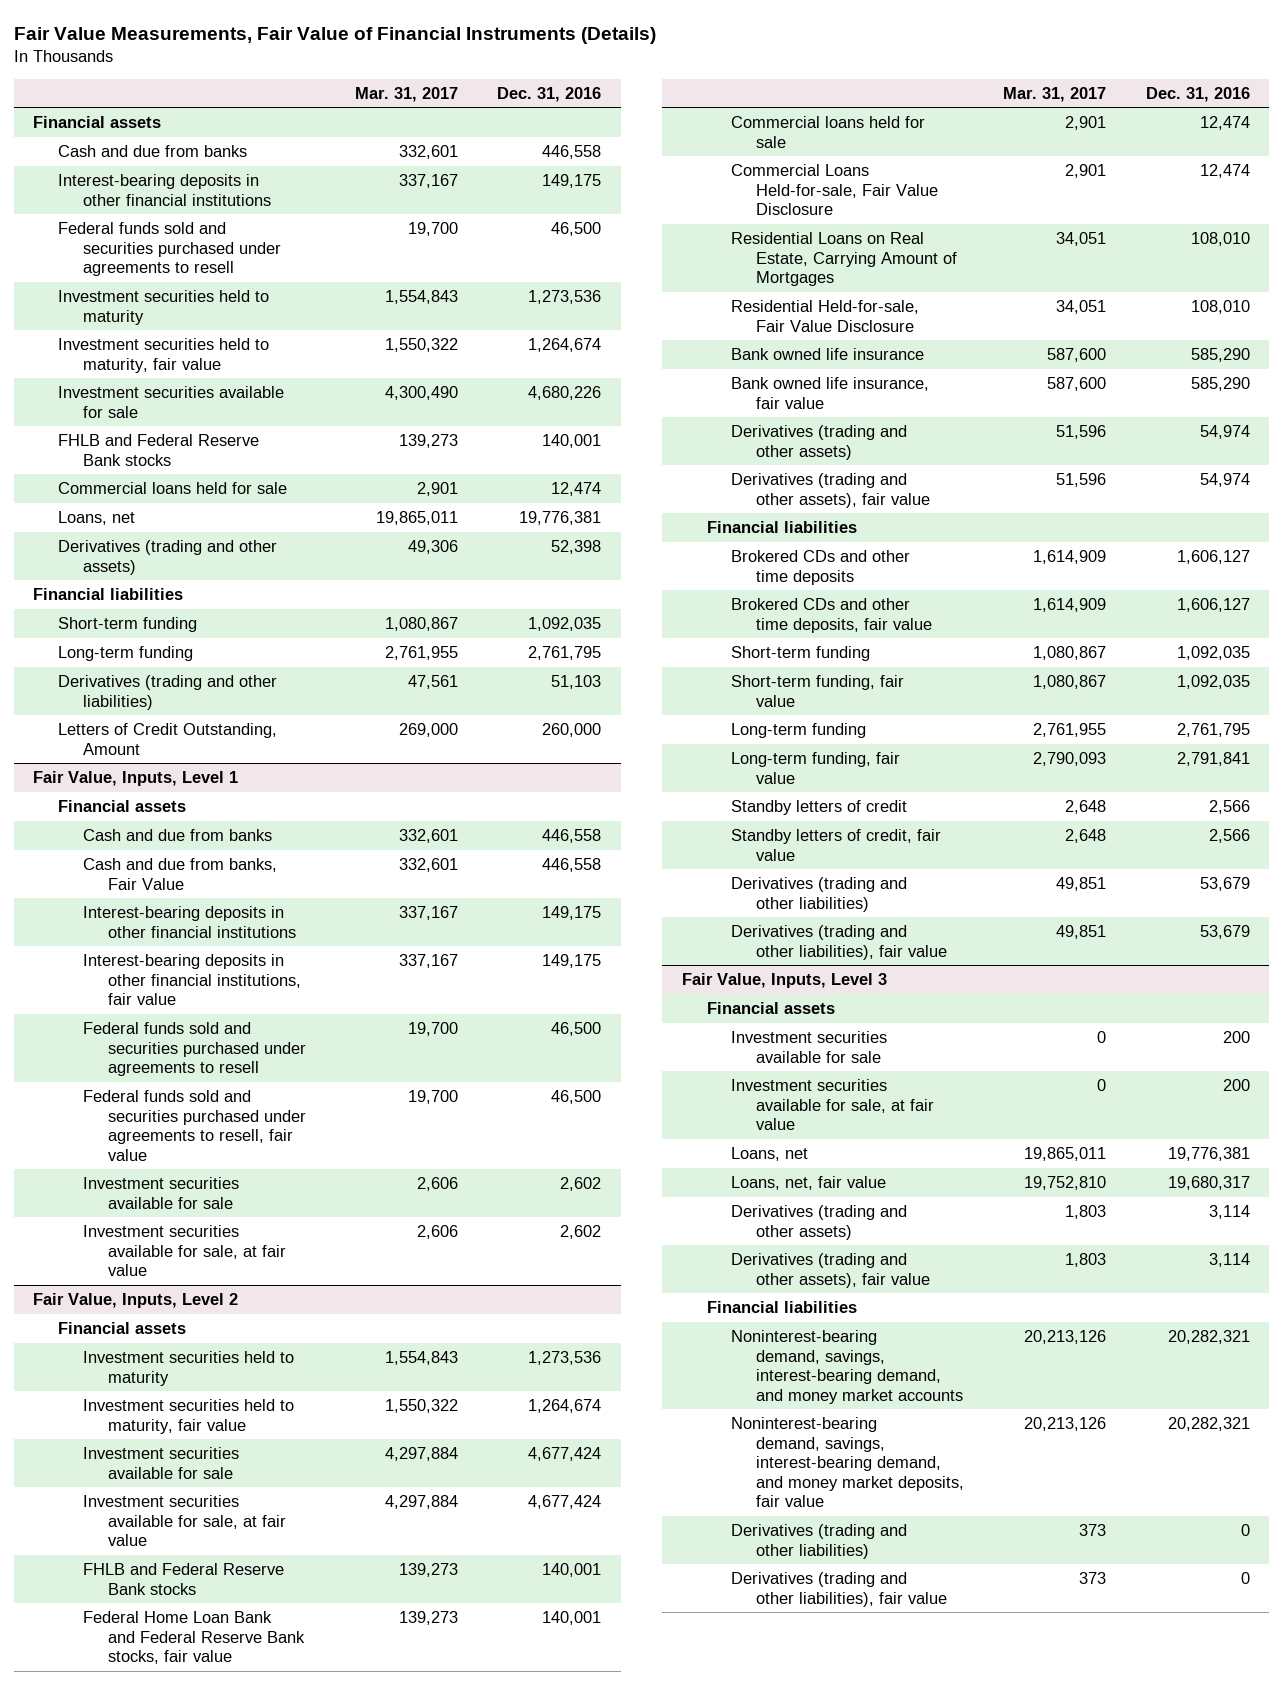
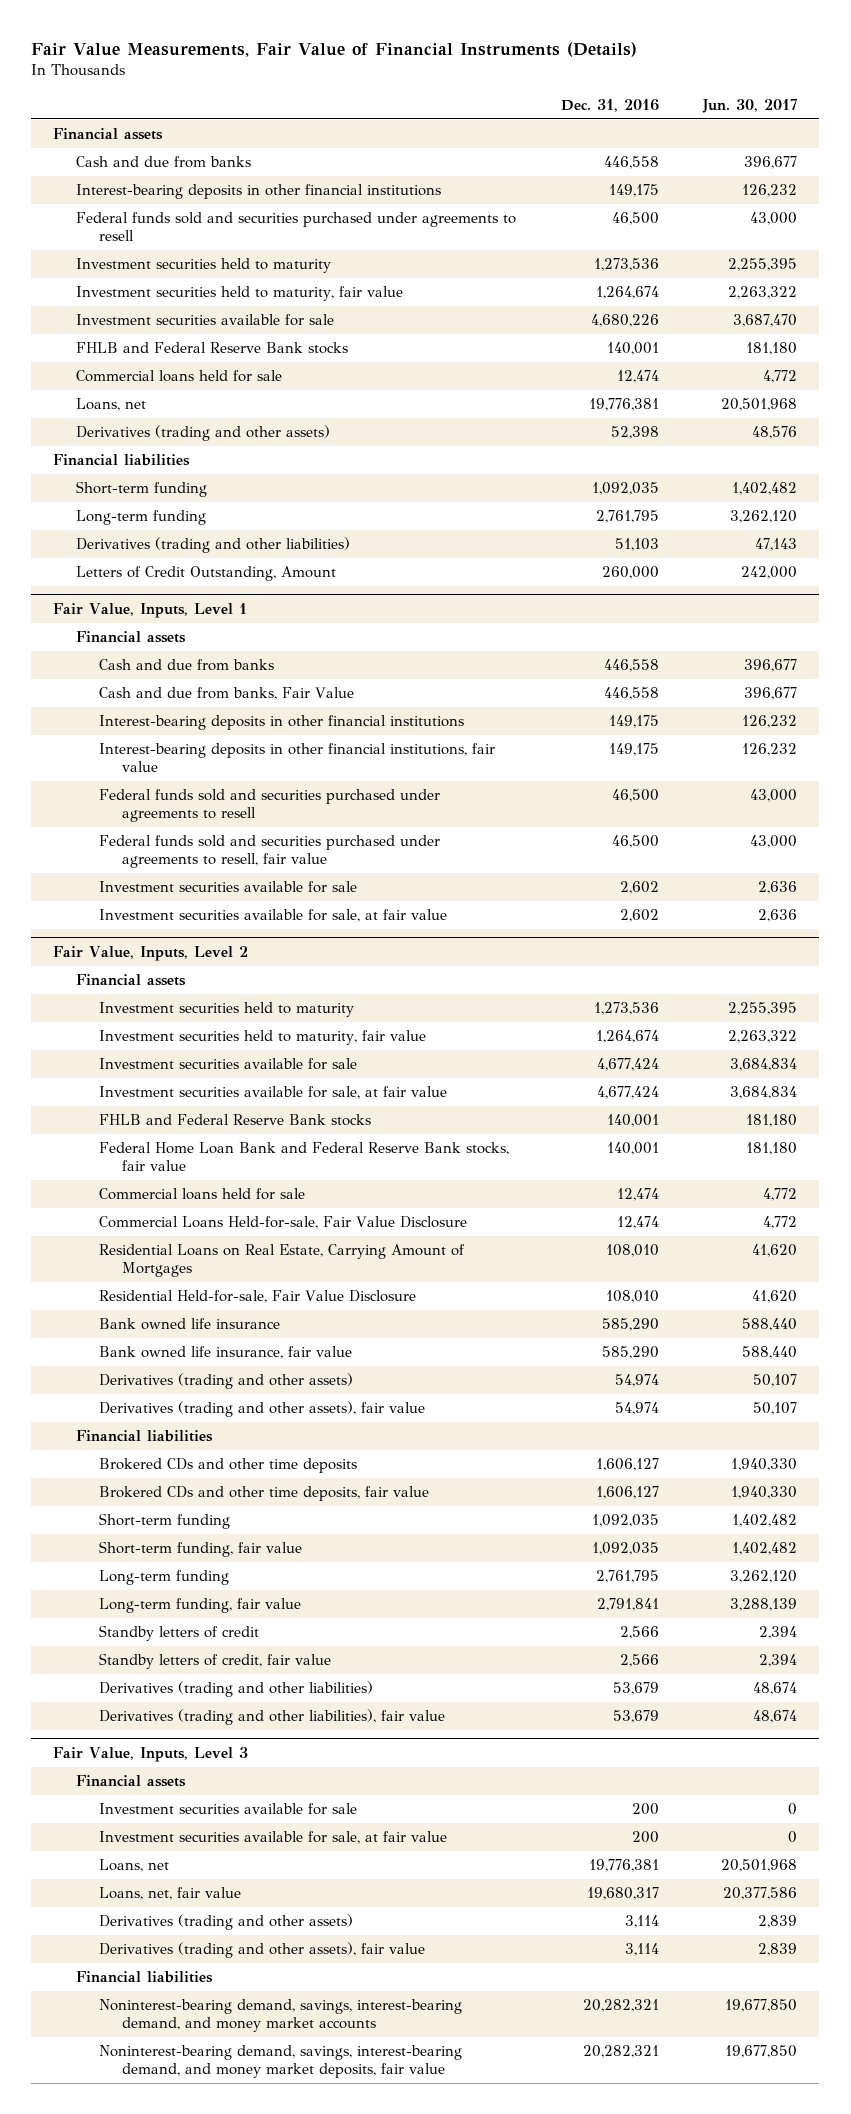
- | Mar. 31, 2017 | Dec. 31, 2016
+ | Dec. 31, 2016 | Jun. 30, 2017
@ Fair Value, Inputs, Level 3
- Derivatives (trading and other liabilities) | 373 | 0
- Derivatives (trading and other liabilities), fair value | 373 | 0

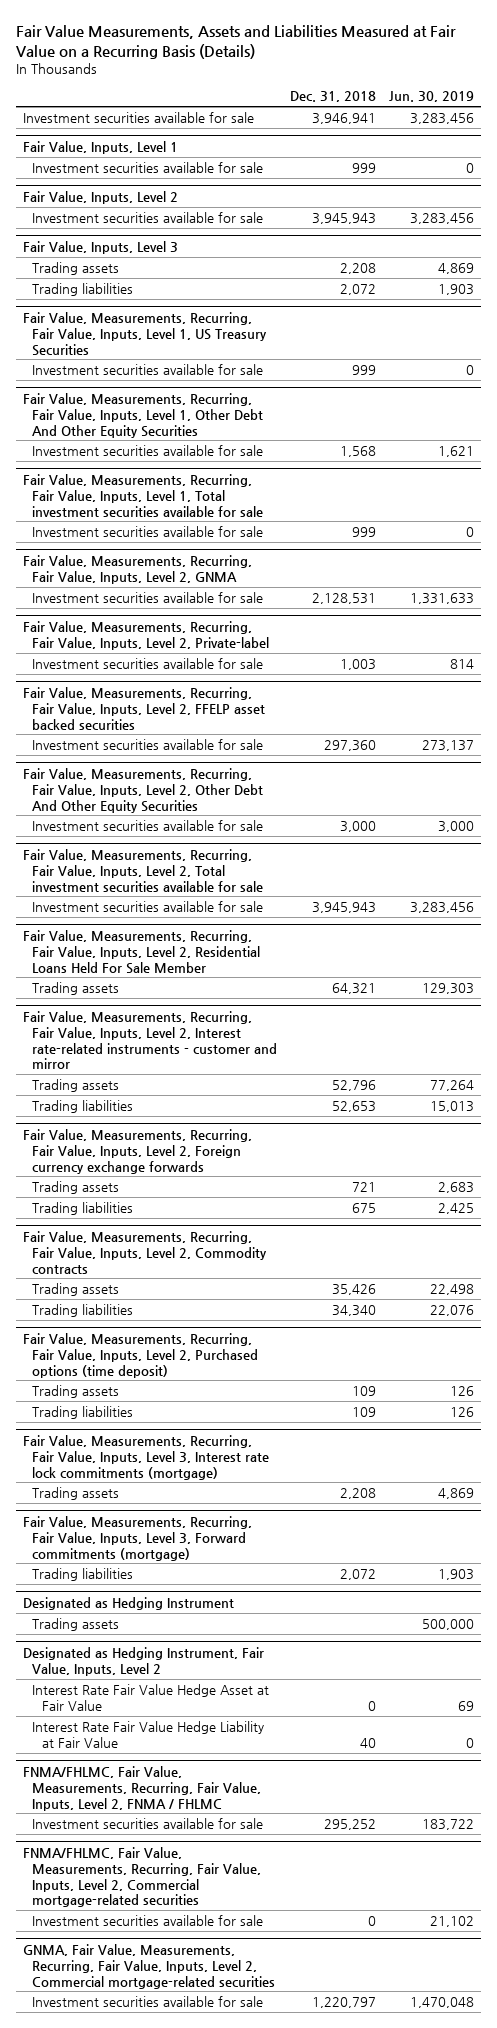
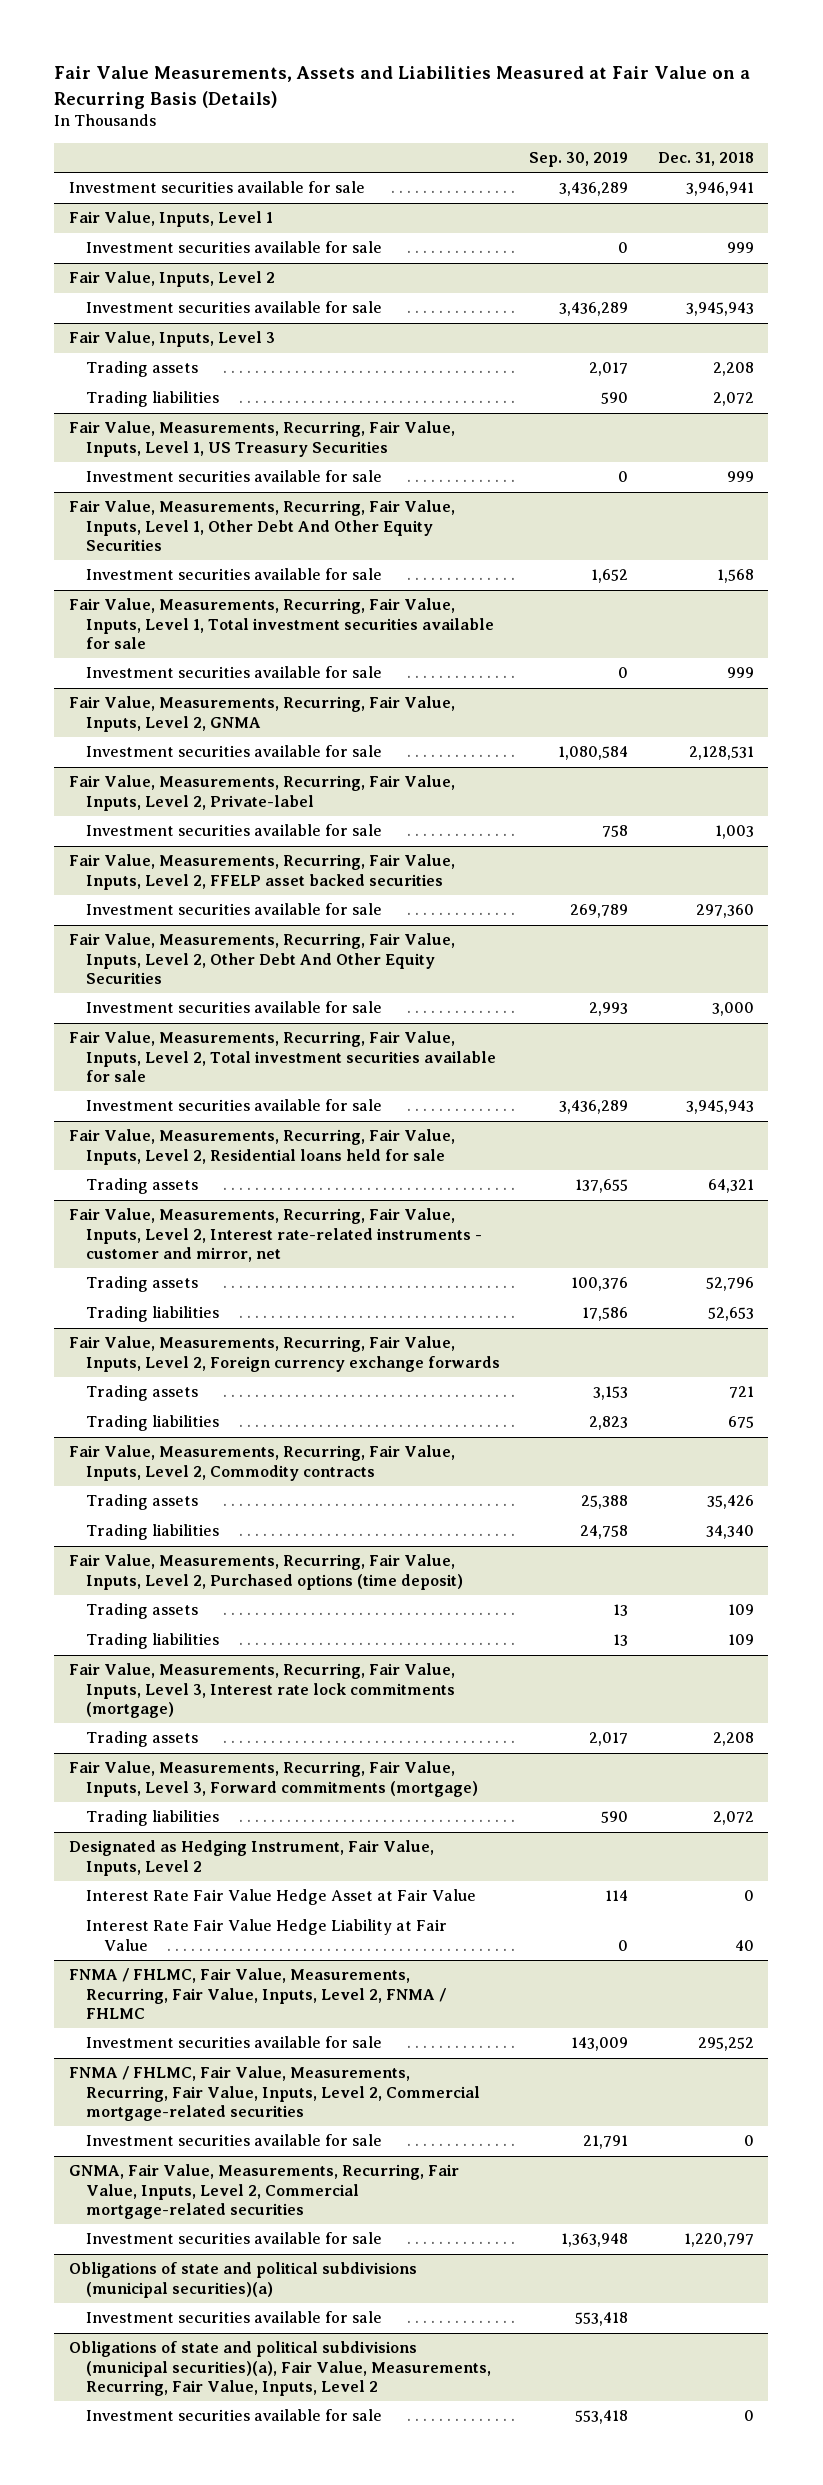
- | Dec. 31, 2018 | Jun. 30, 2019
+ | Sep. 30, 2019 | Dec. 31, 2018
- Fair Value, Measurements, Recurring, Fair Value, Inputs, Level 2, Residential Loans Held For Sale Member
+ Fair Value, Measurements, Recurring, Fair Value, Inputs, Level 2, Residential loans held for sale
- Fair Value, Measurements, Recurring, Fair Value, Inputs, Level 2, Interest rate-related instruments - customer and mirror
+ Fair Value, Measurements, Recurring, Fair Value, Inputs, Level 2, Interest rate-related instruments - customer and mirror, net
- Designated as Hedging Instrument
- Trading assets | | 500,000
- FNMA/FHLMC, Fair Value, Measurements, Recurring, Fair Value, Inputs, Level 2, FNMA / FHLMC
+ FNMA / FHLMC, Fair Value, Measurements, Recurring, Fair Value, Inputs, Level 2, FNMA / FHLMC
- FNMA/FHLMC, Fair Value, Measurements, Recurring, Fair Value, Inputs, Level 2, Commercial mortgage-related securities
+ FNMA / FHLMC, Fair Value, Measurements, Recurring, Fair Value, Inputs, Level 2, Commercial mortgage-related securities
+ Obligations of state and political subdivisions (municipal securities)(a)
+ Investment securities available for sale | 553,418 |
+ Obligations of state and political subdivisions (municipal securities)(a), Fair Value, Measurements, Recurring, Fair Value, Inputs, Level 2
+ Investment securities available for sale | 553,418 | 0

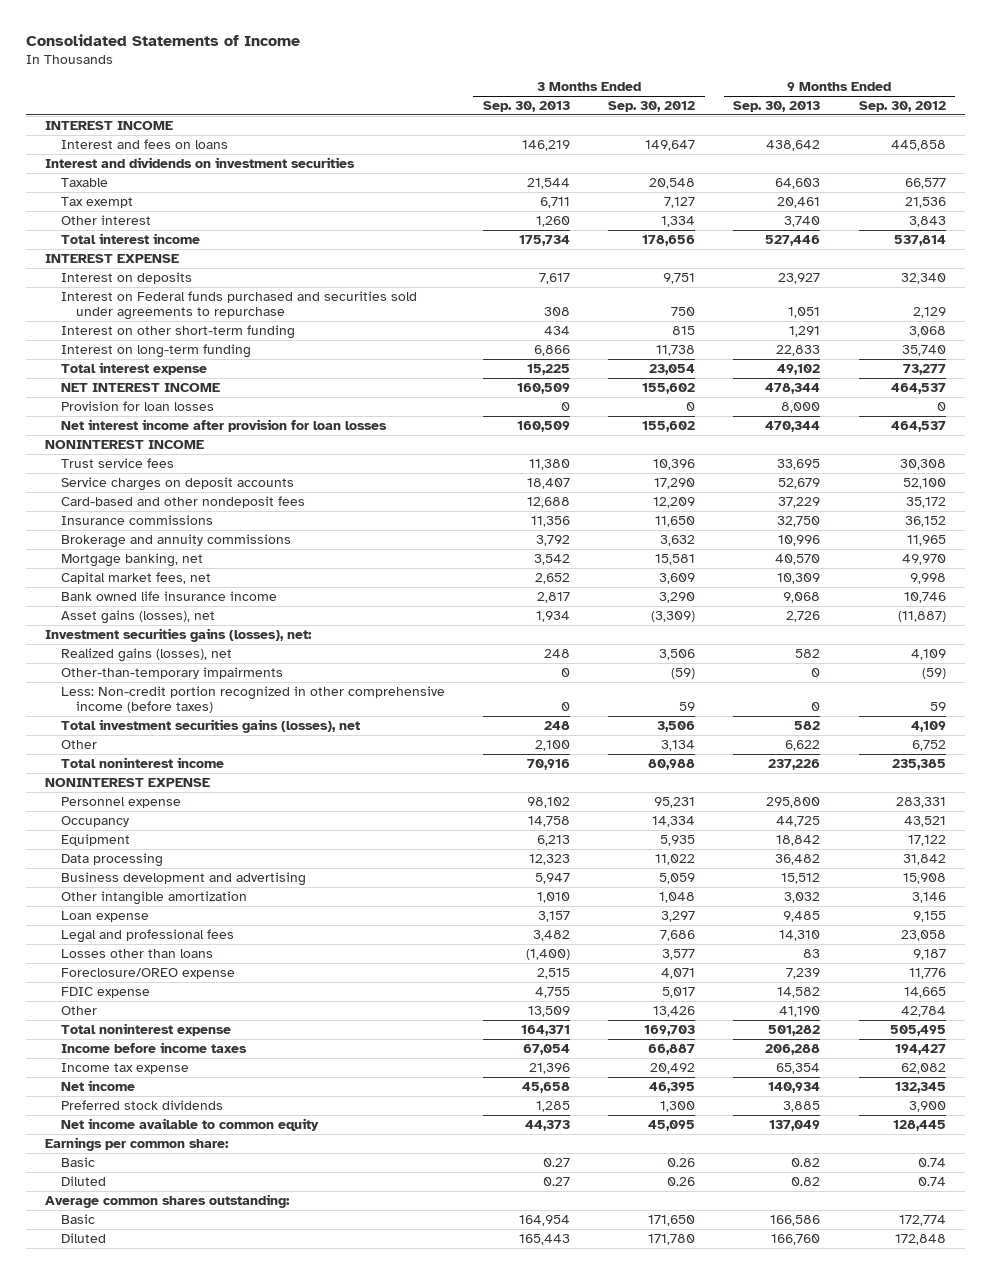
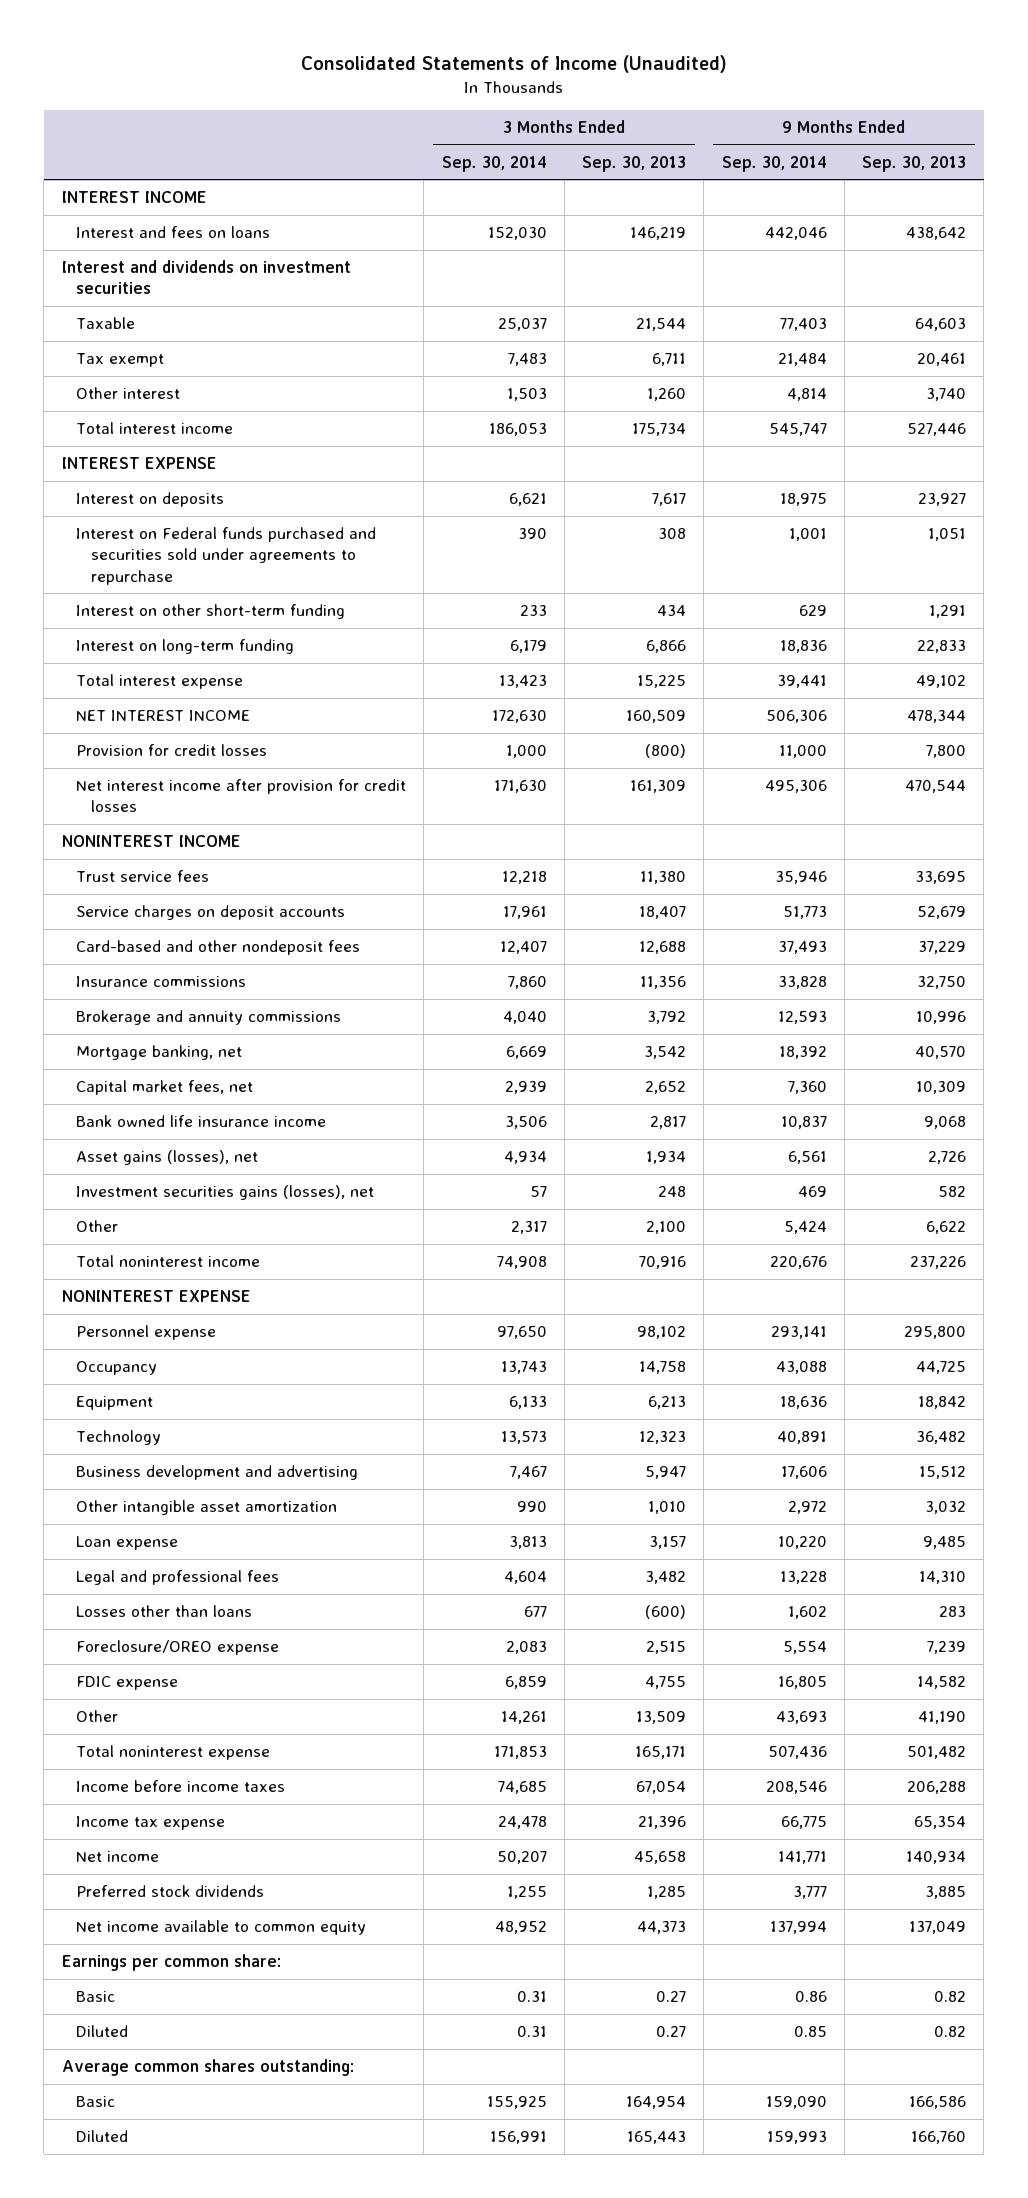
- Consolidated Statements of Income
+ Consolidated Statements of Income (Unaudited)
- | 3 Months Ended Sep. 30, 2013 | 3 Months Ended Sep. 30, 2012 | 9 Months Ended Sep. 30, 2013 | 9 Months Ended Sep. 30, 2012
+ | 3 Months Ended Sep. 30, 2014 | 3 Months Ended Sep. 30, 2013 | 9 Months Ended Sep. 30, 2014 | 9 Months Ended Sep. 30, 2013
- Provision for loan losses | 0 | 0 | 8,000 | 0
- Net interest income after provision for loan losses | 160,509 | 155,602 | 470,344 | 464,537
+ Provision for credit losses | 1,000 | (800) | 11,000 | 7,800
+ Net interest income after provision for credit losses | 171,630 | 161,309 | 495,306 | 470,544
- Investment securities gains (losses), net:
- Realized gains (losses), net | 248 | 3,506 | 582 | 4,109
- Other-than-temporary impairments | 0 | (59) | 0 | (59)
- Less: Non-credit portion recognized in other comprehensive income (before taxes) | 0 | 59 | 0 | 59
- Total investment securities gains (losses), net | 248 | 3,506 | 582 | 4,109
+ Investment securities gains (losses), net | 57 | 248 | 469 | 582
- Data processing | 12,323 | 11,022 | 36,482 | 31,842
+ Technology | 13,573 | 12,323 | 40,891 | 36,482
- Other intangible amortization | 1,010 | 1,048 | 3,032 | 3,146
+ Other intangible asset amortization | 990 | 1,010 | 2,972 | 3,032
- Losses other than loans | (1,400) | 3,577 | 83 | 9,187
+ Losses other than loans | 677 | (600) | 1,602 | 283
- Total noninterest expense | 164,371 | 169,703 | 501,282 | 505,495
+ Total noninterest expense | 171,853 | 165,171 | 507,436 | 501,482

